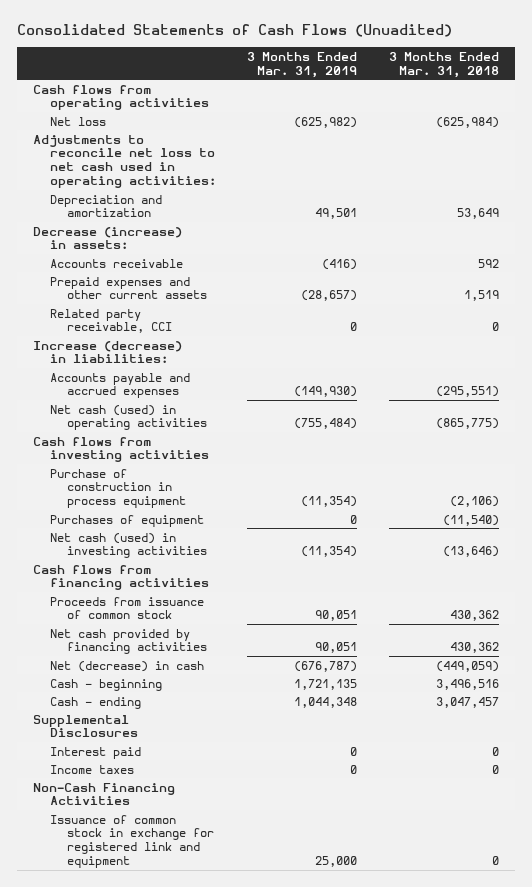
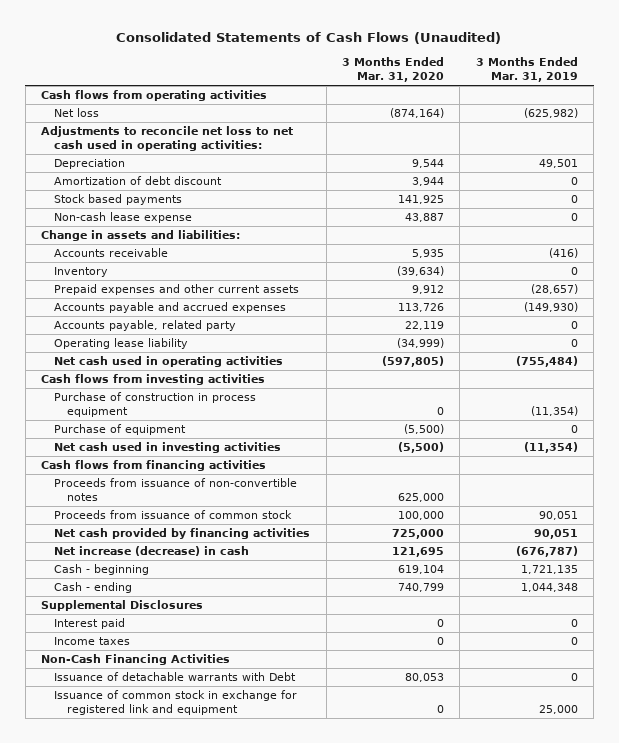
- Consolidated Statements of Cash Flows (Unuadited)
+ Consolidated Statements of Cash Flows (Unaudited)
- | 3 Months Ended Mar. 31, 2019 | 3 Months Ended Mar. 31, 2018
+ | 3 Months Ended Mar. 31, 2020 | 3 Months Ended Mar. 31, 2019
- Depreciation and amortization | 49,501 | 53,649
- Decrease (increase) in assets:
+ Depreciation | 9,544 | 49,501
+ Amortization of debt discount | 3,944 | 0
+ Stock based payments | 141,925 | 0
+ Non-cash lease expense | 43,887 | 0
+ Change in assets and liabilities:
+ Inventory | (39,634) | 0
- Related party receivable, CCI | 0 | 0
- Increase (decrease) in liabilities:
- Net cash (used) in operating activities | (755,484) | (865,775)
+ Accounts payable, related party | 22,119 | 0
+ Operating lease liability | (34,999) | 0
+ Net cash used in operating activities | (597,805) | (755,484)
- Purchases of equipment | 0 | (11,540)
- Net cash (used) in investing activities | (11,354) | (13,646)
+ Purchase of equipment | (5,500) | 0
+ Net cash used in investing activities | (5,500) | (11,354)
+ Proceeds from issuance of non-convertible notes | 625,000 |
- Net (decrease) in cash | (676,787) | (449,059)
+ Net increase (decrease) in cash | 121,695 | (676,787)
+ Issuance of detachable warrants with Debt | 80,053 | 0

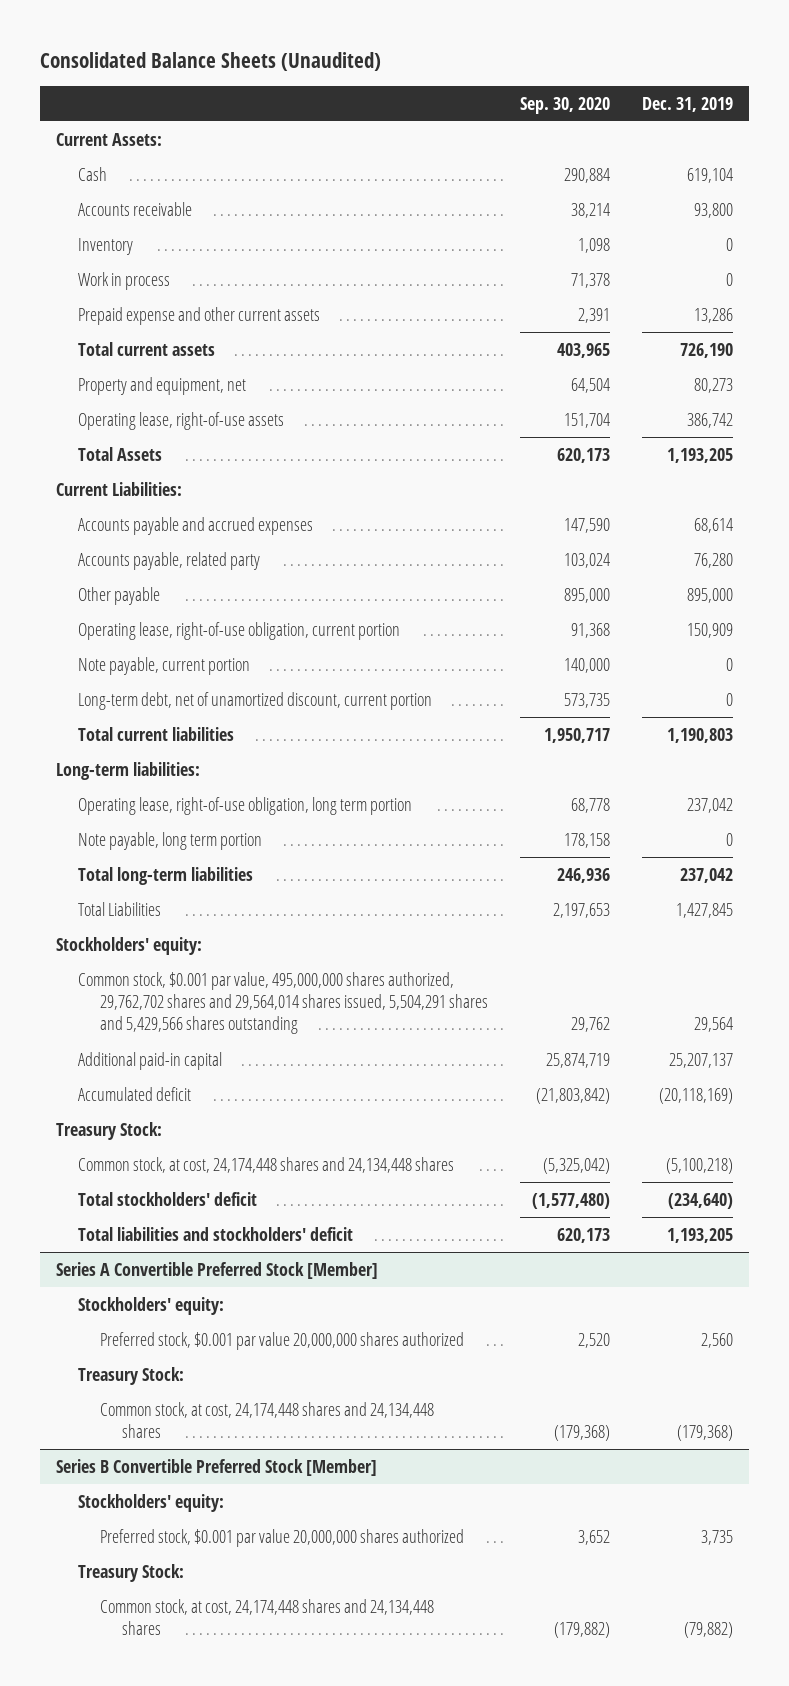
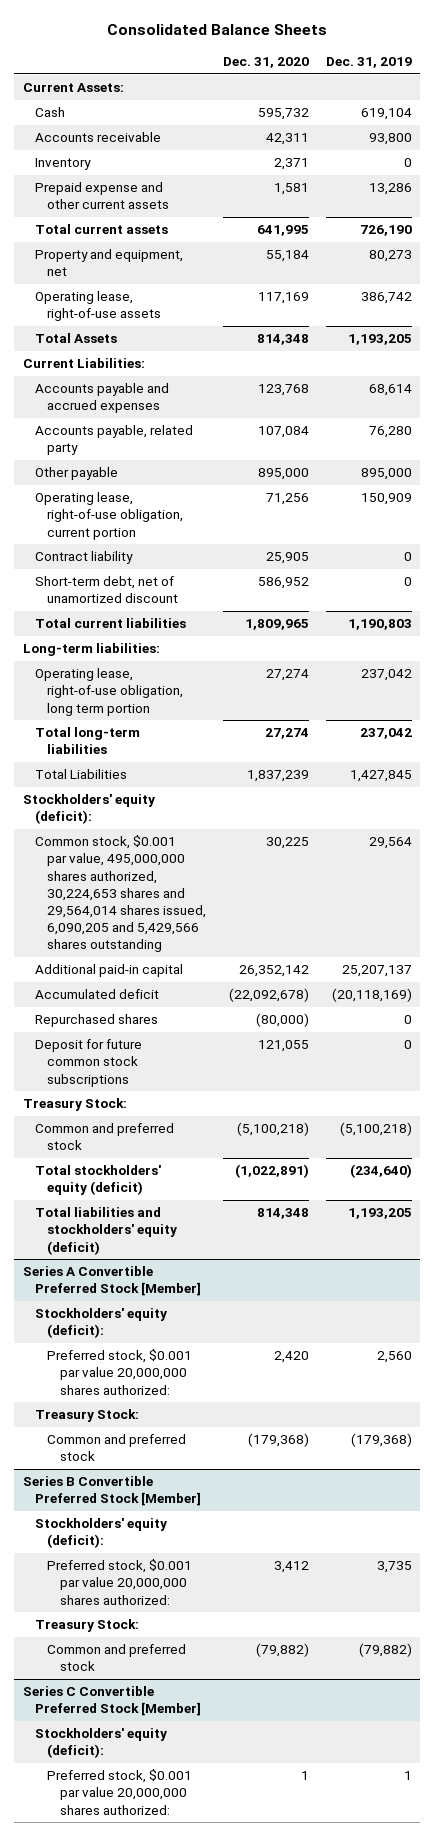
- Consolidated Balance Sheets (Unaudited)
+ Consolidated Balance Sheets
- | Sep. 30, 2020 | Dec. 31, 2019
+ | Dec. 31, 2020 | Dec. 31, 2019
- Work in process | 71,378 | 0
- Note payable, current portion | 140,000 | 0
- Long-term debt, net of unamortized discount, current portion | 573,735 | 0
+ Contract liability | 25,905 | 0
+ Short-term debt, net of unamortized discount | 586,952 | 0
- Note payable, long term portion | 178,158 | 0
- Stockholders' equity:
- Common stock, $0.001 par value, 495,000,000 shares authorized, 29,762,702 shares and 29,564,014 shares issued, 5,504,291 shares and 5,429,566 shares outstanding | 29,762 | 29,564
+ Stockholders' equity (deficit):
+ Common stock, $0.001 par value, 495,000,000 shares authorized, 30,224,653 shares and 29,564,014 shares issued, 6,090,205 and 5,429,566 shares outstanding | 30,225 | 29,564
+ Repurchased shares | (80,000) | 0
+ Deposit for future common stock subscriptions | 121,055 | 0
- Common stock, at cost, 24,174,448 shares and 24,134,448 shares | (5,325,042) | (5,100,218)
- Total stockholders' deficit | (1,577,480) | (234,640)
- Total liabilities and stockholders' deficit | 620,173 | 1,193,205
+ Common and preferred stock | (5,100,218) | (5,100,218)
+ Total stockholders' equity (deficit) | (1,022,891) | (234,640)
+ Total liabilities and stockholders' equity (deficit) | 814,348 | 1,193,205
@ Series A Convertible Preferred Stock [Member]
- Stockholders' equity:
- Preferred stock, $0.001 par value 20,000,000 shares authorized | 2,520 | 2,560
+ Stockholders' equity (deficit):
+ Preferred stock, $0.001 par value 20,000,000 shares authorized: | 2,420 | 2,560
- Common stock, at cost, 24,174,448 shares and 24,134,448 shares | (179,368) | (179,368)
+ Common and preferred stock | (179,368) | (179,368)
@ Series B Convertible Preferred Stock [Member]
- Stockholders' equity:
- Preferred stock, $0.001 par value 20,000,000 shares authorized | 3,652 | 3,735
+ Stockholders' equity (deficit):
+ Preferred stock, $0.001 par value 20,000,000 shares authorized: | 3,412 | 3,735
- Common stock, at cost, 24,174,448 shares and 24,134,448 shares | (179,882) | (79,882)
+ Common and preferred stock | (79,882) | (79,882)
+ Series C Convertible Preferred Stock [Member]
+ Stockholders' equity (deficit):
+ Preferred stock, $0.001 par value 20,000,000 shares authorized: | 1 | 1

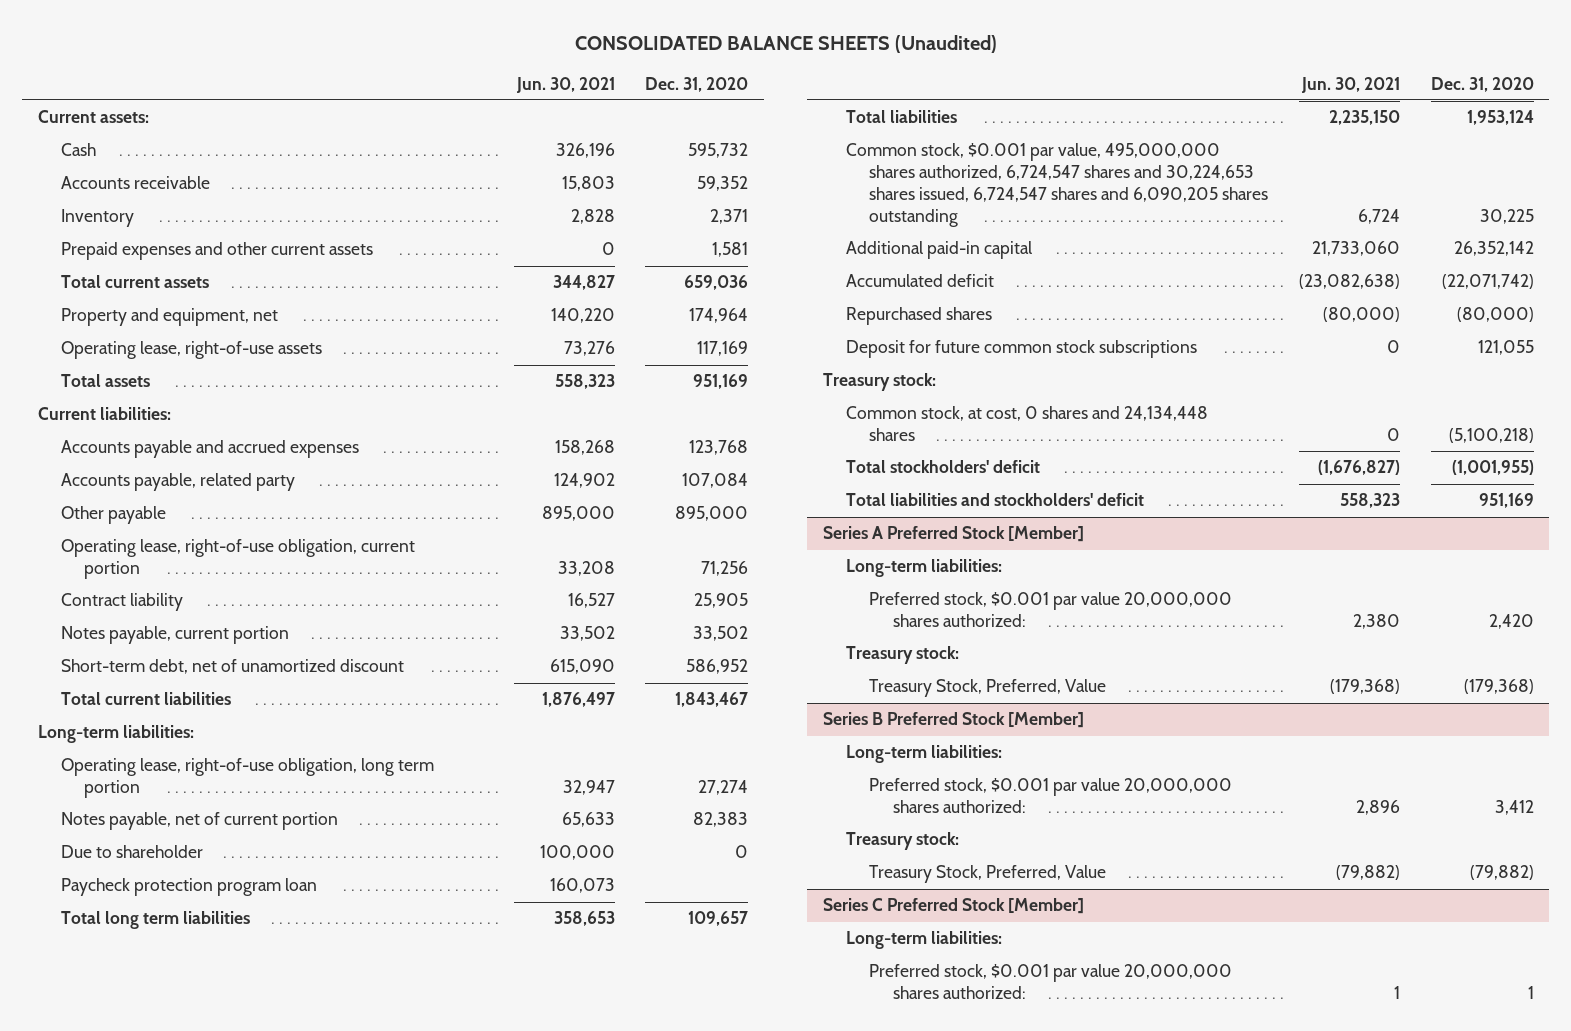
- Consolidated Balance Sheets
+ CONSOLIDATED BALANCE SHEETS (Unaudited)
- | Dec. 31, 2020 | Dec. 31, 2019
+ | Jun. 30, 2021 | Dec. 31, 2020
- Current Assets:
+ Current assets:
- Accounts receivable | 42,311 | 93,800
+ Accounts receivable | 15,803 | 59,352
- Prepaid expense and other current assets | 1,581 | 13,286
- Total current assets | 641,995 | 726,190
- Property and equipment, net | 55,184 | 80,273
+ Prepaid expenses and other current assets | 0 | 1,581
+ Total current assets | 344,827 | 659,036
+ Property and equipment, net | 140,220 | 174,964
- Total Assets | 814,348 | 1,193,205
- Current Liabilities:
+ Total assets | 558,323 | 951,169
+ Current liabilities:
+ Notes payable, current portion | 33,502 | 33,502
- Total current liabilities | 1,809,965 | 1,190,803
+ Total current liabilities | 1,876,497 | 1,843,467
- Total long-term liabilities | 27,274 | 237,042
- Total Liabilities | 1,837,239 | 1,427,845
- Stockholders' equity (deficit):
- Common stock, $0.001 par value, 495,000,000 shares authorized, 30,224,653 shares and 29,564,014 shares issued, 6,090,205 and 5,429,566 shares outstanding | 30,225 | 29,564
+ Notes payable, net of current portion | 65,633 | 82,383
+ Due to shareholder | 100,000 | 0
+ Paycheck protection program loan | 160,073 |
+ Total long term liabilities | 358,653 | 109,657
+ Total liabilities | 2,235,150 | 1,953,124
+ Common stock, $0.001 par value, 495,000,000 shares authorized, 6,724,547 shares and 30,224,653 shares issued, 6,724,547 shares and 6,090,205 shares outstanding | 6,724 | 30,225
- Accumulated deficit | (22,092,678) | (20,118,169)
+ Accumulated deficit | (23,082,638) | (22,071,742)
- Treasury Stock:
- Common and preferred stock | (5,100,218) | (5,100,218)
- Total stockholders' equity (deficit) | (1,022,891) | (234,640)
- Total liabilities and stockholders' equity (deficit) | 814,348 | 1,193,205
- Series A Convertible Preferred Stock [Member]
- Stockholders' equity (deficit):
+ Treasury stock:
+ Common stock, at cost, 0 shares and 24,134,448 shares | 0 | (5,100,218)
+ Total stockholders' deficit | (1,676,827) | (1,001,955)
+ Total liabilities and stockholders' deficit | 558,323 | 951,169
+ Series A Preferred Stock [Member]
+ Long-term liabilities:
- Treasury Stock:
- Common and preferred stock | (179,368) | (179,368)
- Series B Convertible Preferred Stock [Member]
- Stockholders' equity (deficit):
+ Treasury stock:
+ Treasury Stock, Preferred, Value | (179,368) | (179,368)
+ Series B Preferred Stock [Member]
+ Long-term liabilities:
- Treasury Stock:
- Common and preferred stock | (79,882) | (79,882)
- Series C Convertible Preferred Stock [Member]
- Stockholders' equity (deficit):
+ Treasury stock:
+ Treasury Stock, Preferred, Value | (79,882) | (79,882)
+ Series C Preferred Stock [Member]
+ Long-term liabilities:

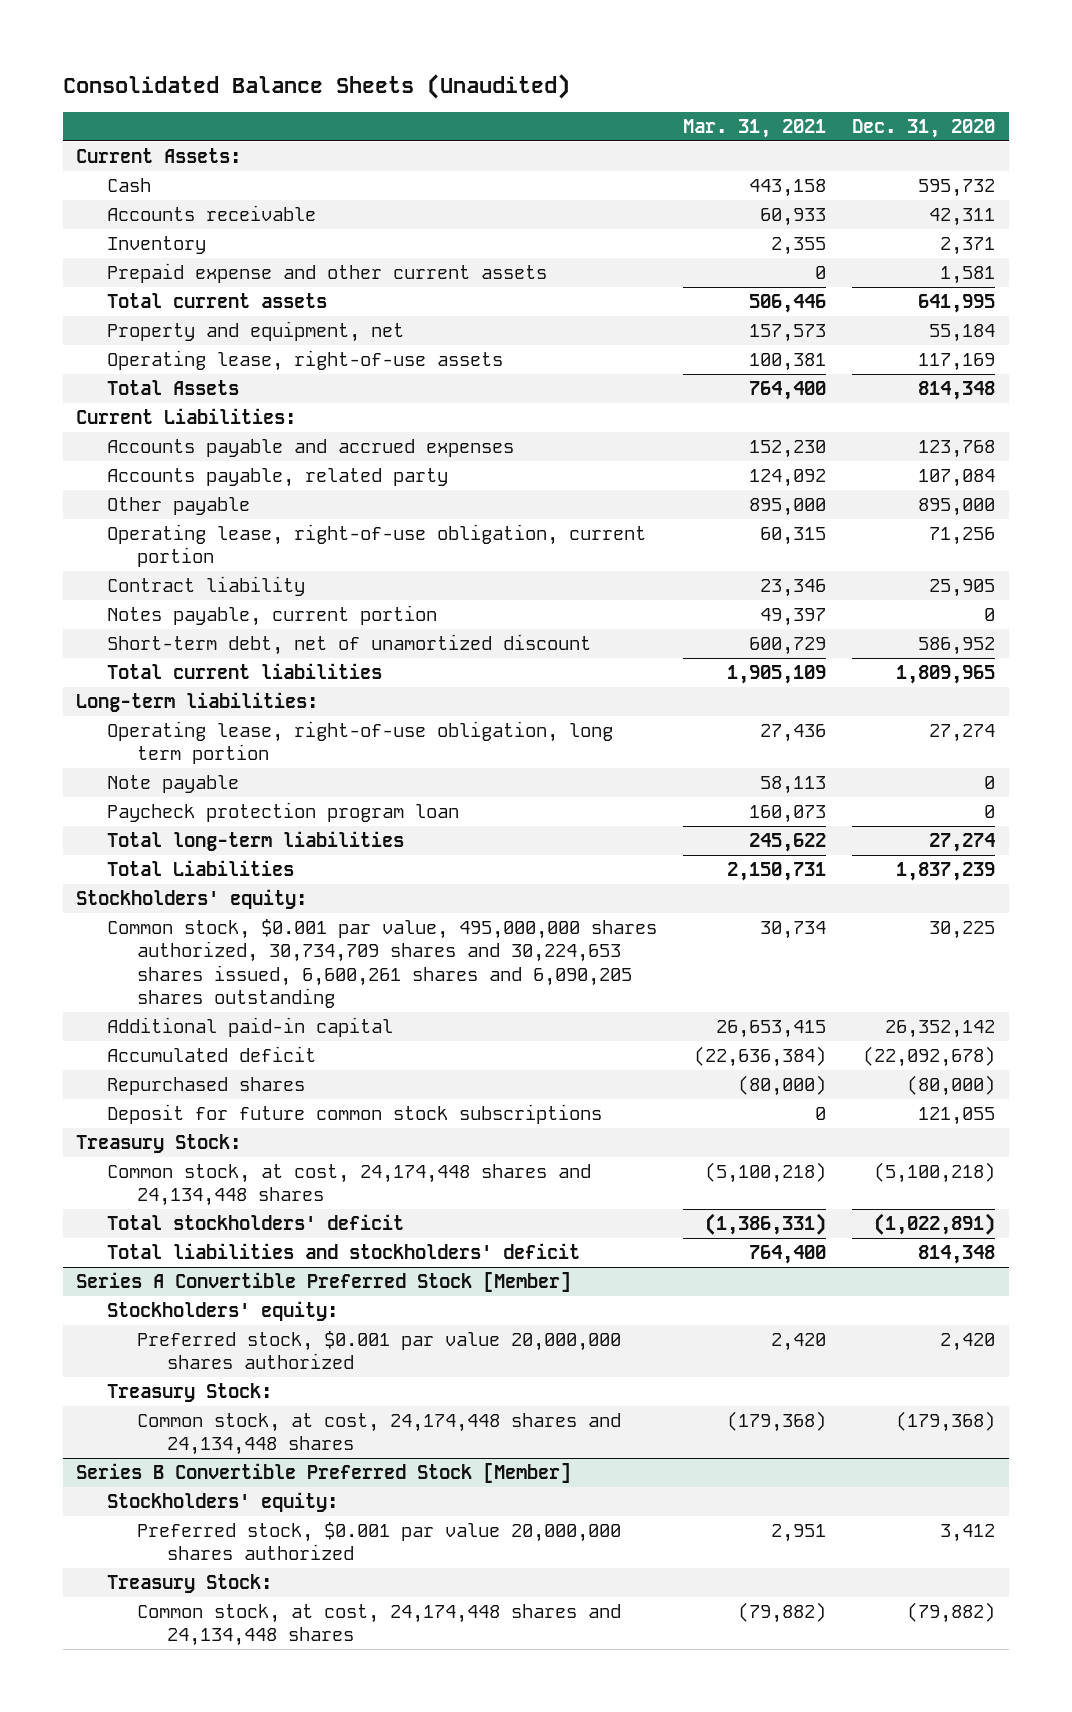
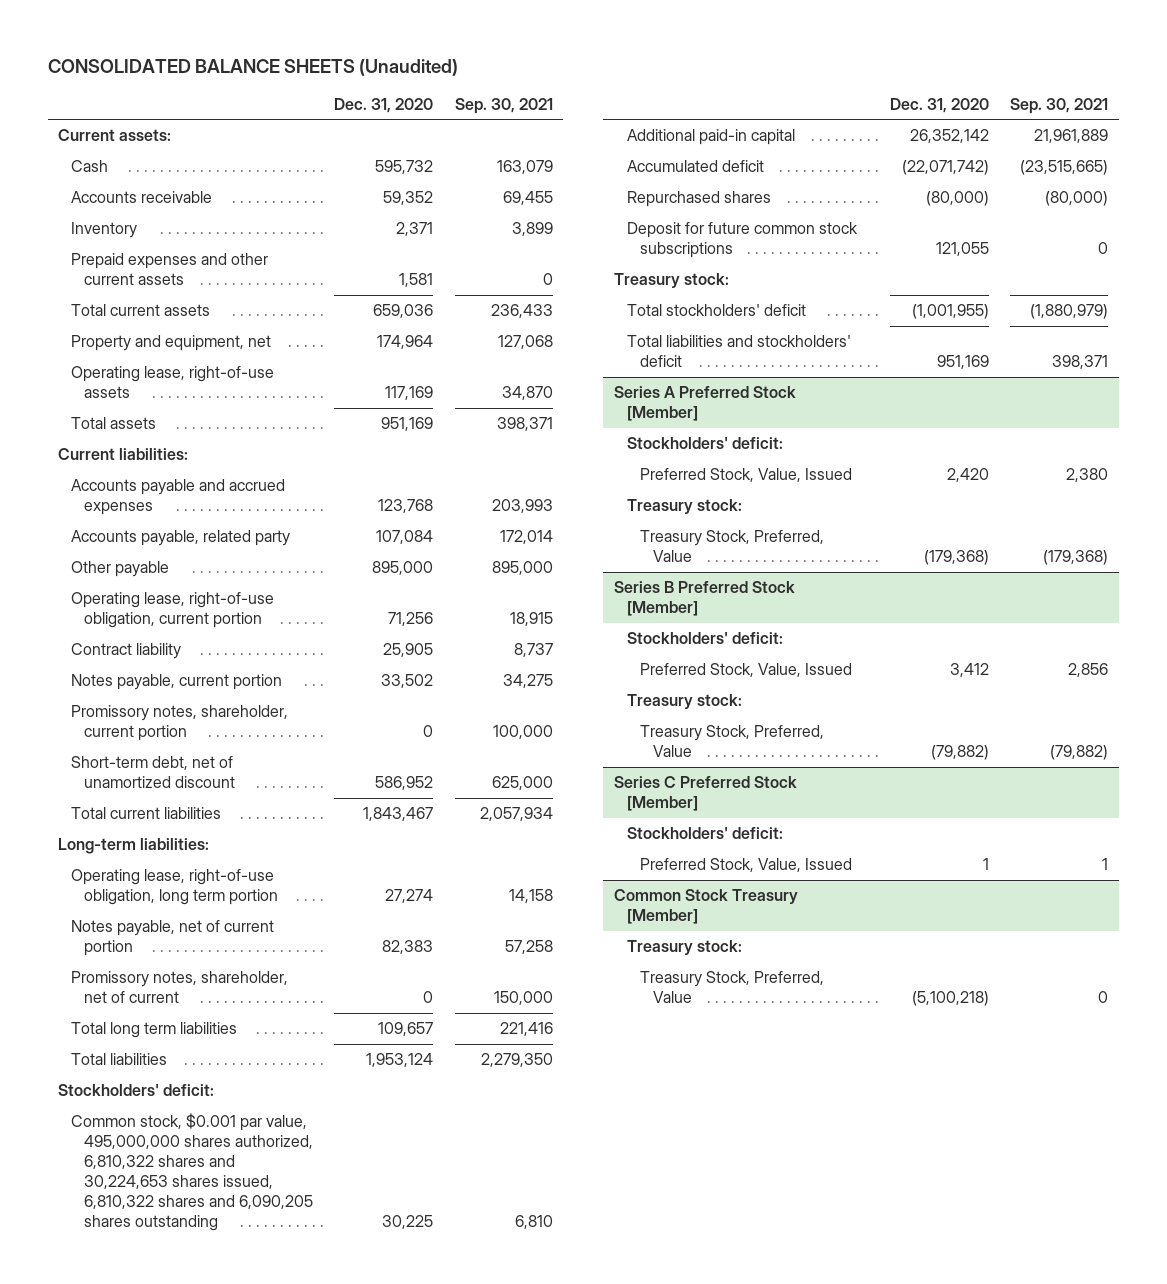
- Consolidated Balance Sheets (Unaudited)
+ CONSOLIDATED BALANCE SHEETS (Unaudited)
- | Mar. 31, 2021 | Dec. 31, 2020
+ | Dec. 31, 2020 | Sep. 30, 2021
- Current Assets:
+ Current assets:
- Accounts receivable | 60,933 | 42,311
+ Accounts receivable | 59,352 | 69,455
- Prepaid expense and other current assets | 0 | 1,581
- Total current assets | 506,446 | 641,995
- Property and equipment, net | 157,573 | 55,184
+ Prepaid expenses and other current assets | 1,581 | 0
+ Total current assets | 659,036 | 236,433
+ Property and equipment, net | 174,964 | 127,068
- Total Assets | 764,400 | 814,348
- Current Liabilities:
+ Total assets | 951,169 | 398,371
+ Current liabilities:
- Notes payable, current portion | 49,397 | 0
+ Notes payable, current portion | 33,502 | 34,275
+ Promissory notes, shareholder, current portion | 0 | 100,000
- Total current liabilities | 1,905,109 | 1,809,965
+ Total current liabilities | 1,843,467 | 2,057,934
- Note payable | 58,113 | 0
- Paycheck protection program loan | 160,073 | 0
- Total long-term liabilities | 245,622 | 27,274
- Total Liabilities | 2,150,731 | 1,837,239
- Stockholders' equity:
- Common stock, $0.001 par value, 495,000,000 shares authorized, 30,734,709 shares and 30,224,653 shares issued, 6,600,261 shares and 6,090,205 shares outstanding | 30,734 | 30,225
+ Notes payable, net of current portion | 82,383 | 57,258
+ Promissory notes, shareholder, net of current | 0 | 150,000
+ Total long term liabilities | 109,657 | 221,416
+ Total liabilities | 1,953,124 | 2,279,350
+ Stockholders' deficit:
+ Common stock, $0.001 par value, 495,000,000 shares authorized, 6,810,322 shares and 30,224,653 shares issued, 6,810,322 shares and 6,090,205 shares outstanding | 30,225 | 6,810
- Accumulated deficit | (22,636,384) | (22,092,678)
+ Accumulated deficit | (22,071,742) | (23,515,665)
- Treasury Stock:
- Common stock, at cost, 24,174,448 shares and 24,134,448 shares | (5,100,218) | (5,100,218)
- Total stockholders' deficit | (1,386,331) | (1,022,891)
- Total liabilities and stockholders' deficit | 764,400 | 814,348
- Series A Convertible Preferred Stock [Member]
- Stockholders' equity:
- Preferred stock, $0.001 par value 20,000,000 shares authorized | 2,420 | 2,420
- Treasury Stock:
- Common stock, at cost, 24,174,448 shares and 24,134,448 shares | (179,368) | (179,368)
- Series B Convertible Preferred Stock [Member]
- Stockholders' equity:
- Preferred stock, $0.001 par value 20,000,000 shares authorized | 2,951 | 3,412
- Treasury Stock:
- Common stock, at cost, 24,174,448 shares and 24,134,448 shares | (79,882) | (79,882)
+ Treasury stock:
+ Total stockholders' deficit | (1,001,955) | (1,880,979)
+ Total liabilities and stockholders' deficit | 951,169 | 398,371
+ Series A Preferred Stock [Member]
+ Stockholders' deficit:
+ Preferred Stock, Value, Issued | 2,420 | 2,380
+ Treasury stock:
+ Treasury Stock, Preferred, Value | (179,368) | (179,368)
+ Series B Preferred Stock [Member]
+ Stockholders' deficit:
+ Preferred Stock, Value, Issued | 3,412 | 2,856
+ Treasury stock:
+ Treasury Stock, Preferred, Value | (79,882) | (79,882)
+ Series C Preferred Stock [Member]
+ Stockholders' deficit:
+ Preferred Stock, Value, Issued | 1 | 1
+ Common Stock Treasury [Member]
+ Treasury stock:
+ Treasury Stock, Preferred, Value | (5,100,218) | 0

